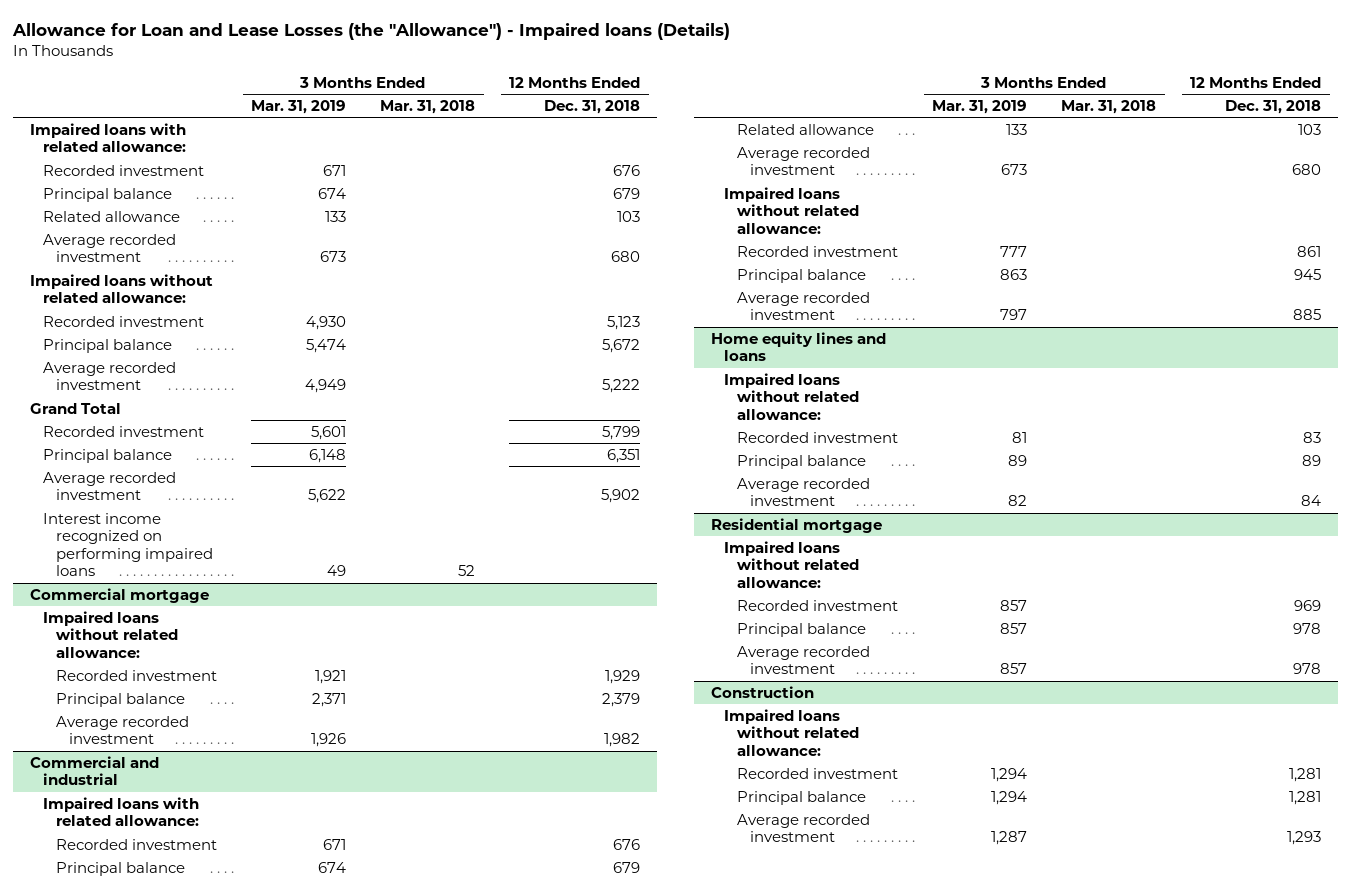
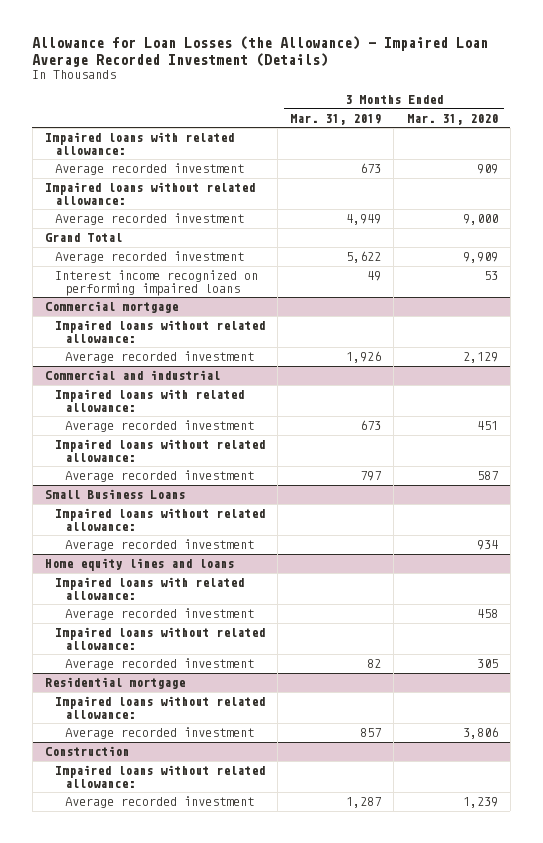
- Allowance for Loan and Lease Losses (the "Allowance") - Impaired loans (Details)
+ Allowance for Loan Losses (the Allowance) - Impaired Loan Average Recorded Investment (Details)
- | 3 Months Ended Mar. 31, 2019 | 3 Months Ended Mar. 31, 2018 | 12 Months Ended Dec. 31, 2018
+ | 3 Months Ended Mar. 31, 2019 | 3 Months Ended Mar. 31, 2020
- Recorded investment | 671 | | 676
- Principal balance | 674 | | 679
- Related allowance | 133 | | 103
- Recorded investment | 4,930 | | 5,123
- Principal balance | 5,474 | | 5,672
- Recorded investment | 5,601 | | 5,799
- Principal balance | 6,148 | | 6,351
@ Commercial mortgage
- Recorded investment | 1,921 | | 1,929
- Principal balance | 2,371 | | 2,379
@ Commercial and industrial
- Recorded investment | 671 | | 676
- Principal balance | 674 | | 679
- Related allowance | 133 | | 103
- Recorded investment | 777 | | 861
- Principal balance | 863 | | 945
+ Small Business Loans
+ Impaired loans without related allowance:
+ Average recorded investment | | 934
@ Home equity lines and loans
+ Impaired loans with related allowance:
+ Average recorded investment | | 458
- Recorded investment | 81 | | 83
- Principal balance | 89 | | 89
@ Residential mortgage
- Recorded investment | 857 | | 969
- Principal balance | 857 | | 978
@ Construction
- Recorded investment | 1,294 | | 1,281
- Principal balance | 1,294 | | 1,281

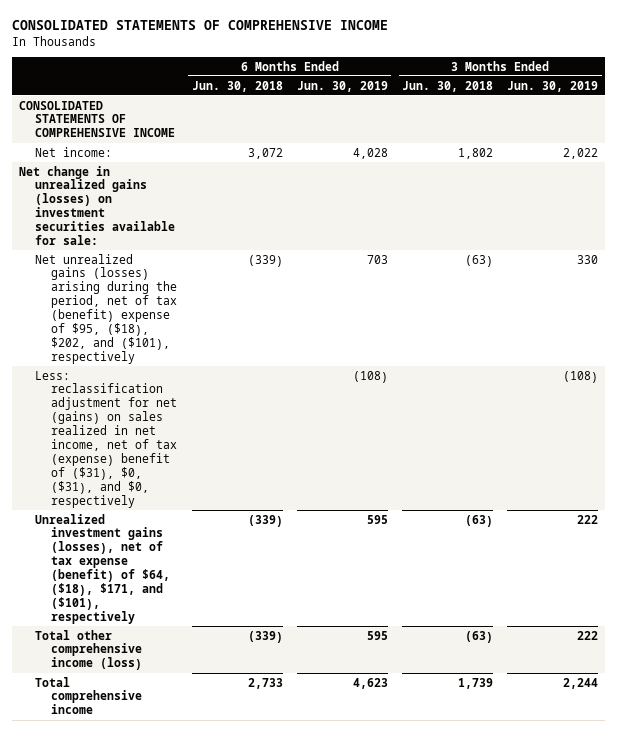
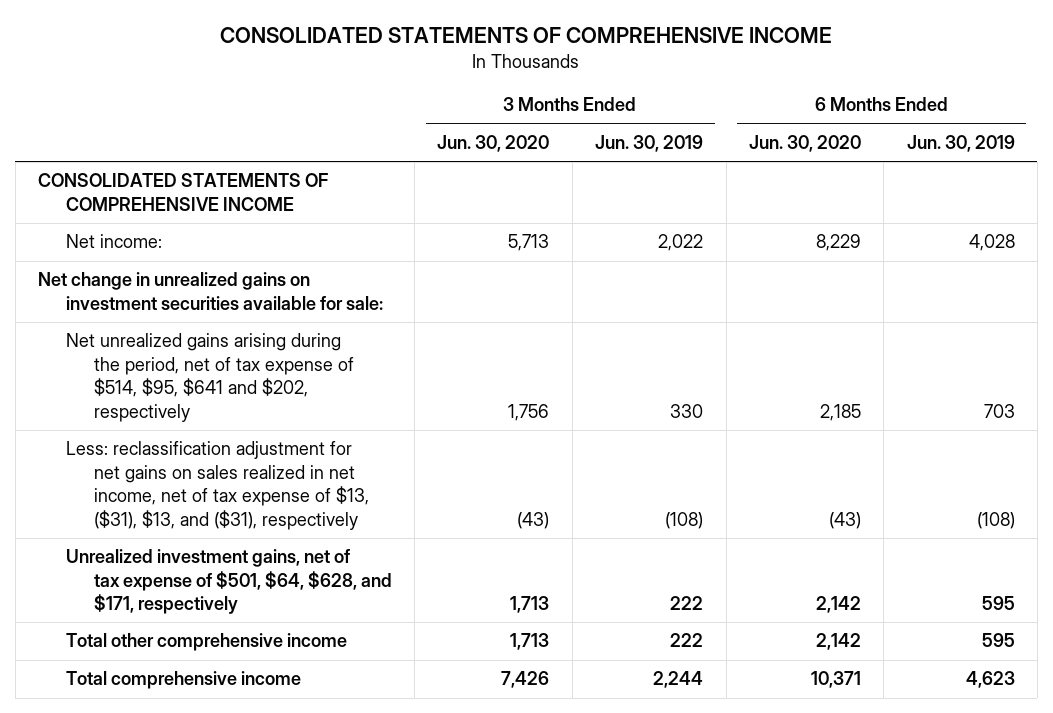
- | 6 Months Ended Jun. 30, 2018 | 6 Months Ended Jun. 30, 2019 | 3 Months Ended Jun. 30, 2018 | 3 Months Ended Jun. 30, 2019
+ | 3 Months Ended Jun. 30, 2020 | 3 Months Ended Jun. 30, 2019 | 6 Months Ended Jun. 30, 2020 | 6 Months Ended Jun. 30, 2019
- Net change in unrealized gains (losses) on investment securities available for sale:
- Net unrealized gains (losses) arising during the period, net of tax (benefit) expense of $95, ($18), $202, and ($101), respectively | (339) | 703 | (63) | 330
- Less: reclassification adjustment for net (gains) on sales realized in net income, net of tax (expense) benefit of ($31), $0, ($31), and $0, respectively | | (108) | | (108)
- Unrealized investment gains (losses), net of tax expense (benefit) of $64, ($18), $171, and ($101), respectively | (339) | 595 | (63) | 222
- Total other comprehensive income (loss) | (339) | 595 | (63) | 222
+ Net change in unrealized gains on investment securities available for sale:
+ Net unrealized gains arising during the period, net of tax expense of $514, $95, $641 and $202, respectively | 1,756 | 330 | 2,185 | 703
+ Less: reclassification adjustment for net gains on sales realized in net income, net of tax expense of $13, ($31), $13, and ($31), respectively | (43) | (108) | (43) | (108)
+ Unrealized investment gains, net of tax expense of $501, $64, $628, and $171, respectively | 1,713 | 222 | 2,142 | 595
+ Total other comprehensive income | 1,713 | 222 | 2,142 | 595

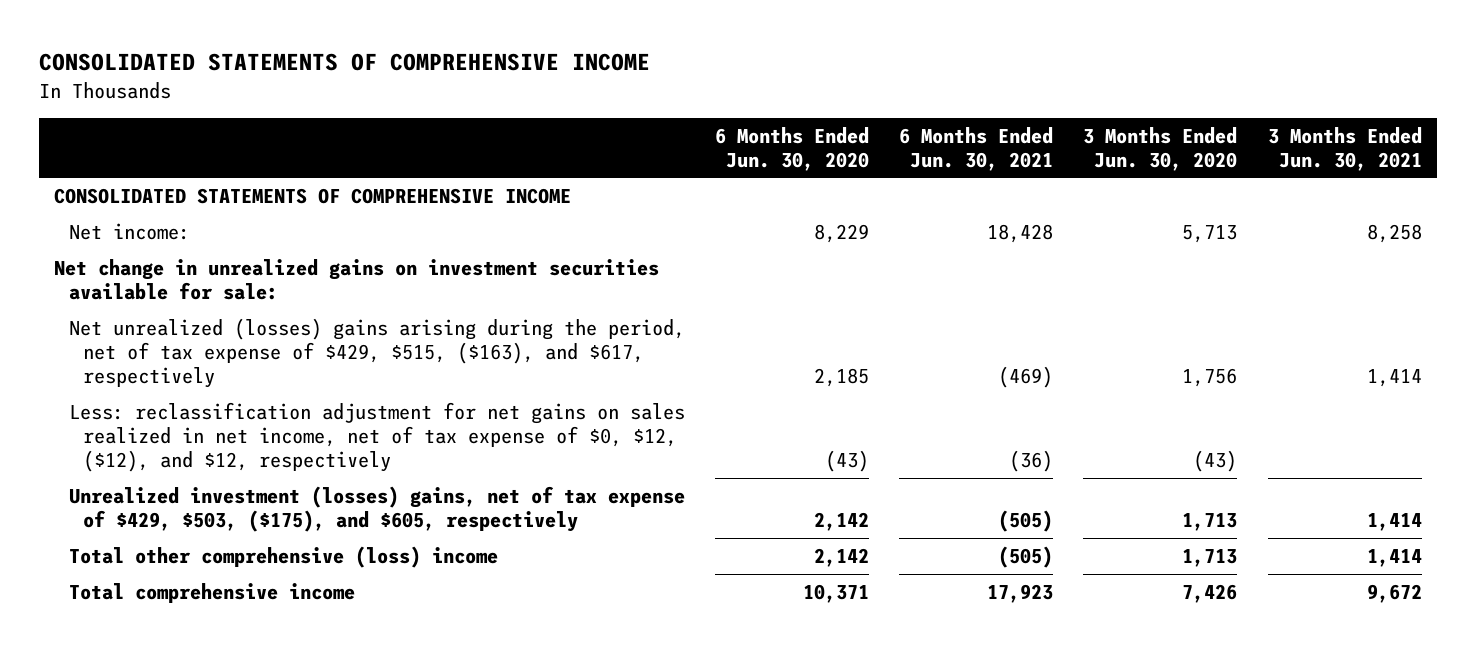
- | 3 Months Ended Jun. 30, 2020 | 3 Months Ended Jun. 30, 2019 | 6 Months Ended Jun. 30, 2020 | 6 Months Ended Jun. 30, 2019
+ | 6 Months Ended Jun. 30, 2020 | 6 Months Ended Jun. 30, 2021 | 3 Months Ended Jun. 30, 2020 | 3 Months Ended Jun. 30, 2021
- Net unrealized gains arising during the period, net of tax expense of $514, $95, $641 and $202, respectively | 1,756 | 330 | 2,185 | 703
- Less: reclassification adjustment for net gains on sales realized in net income, net of tax expense of $13, ($31), $13, and ($31), respectively | (43) | (108) | (43) | (108)
- Unrealized investment gains, net of tax expense of $501, $64, $628, and $171, respectively | 1,713 | 222 | 2,142 | 595
- Total other comprehensive income | 1,713 | 222 | 2,142 | 595
+ Net unrealized (losses) gains arising during the period, net of tax expense of $429, $515, ($163), and $617, respectively | 2,185 | (469) | 1,756 | 1,414
+ Less: reclassification adjustment for net gains on sales realized in net income, net of tax expense of $0, $12, ($12), and $12, respectively | (43) | (36) | (43) |
+ Unrealized investment (losses) gains, net of tax expense of $429, $503, ($175), and $605, respectively | 2,142 | (505) | 1,713 | 1,414
+ Total other comprehensive (loss) income | 2,142 | (505) | 1,713 | 1,414

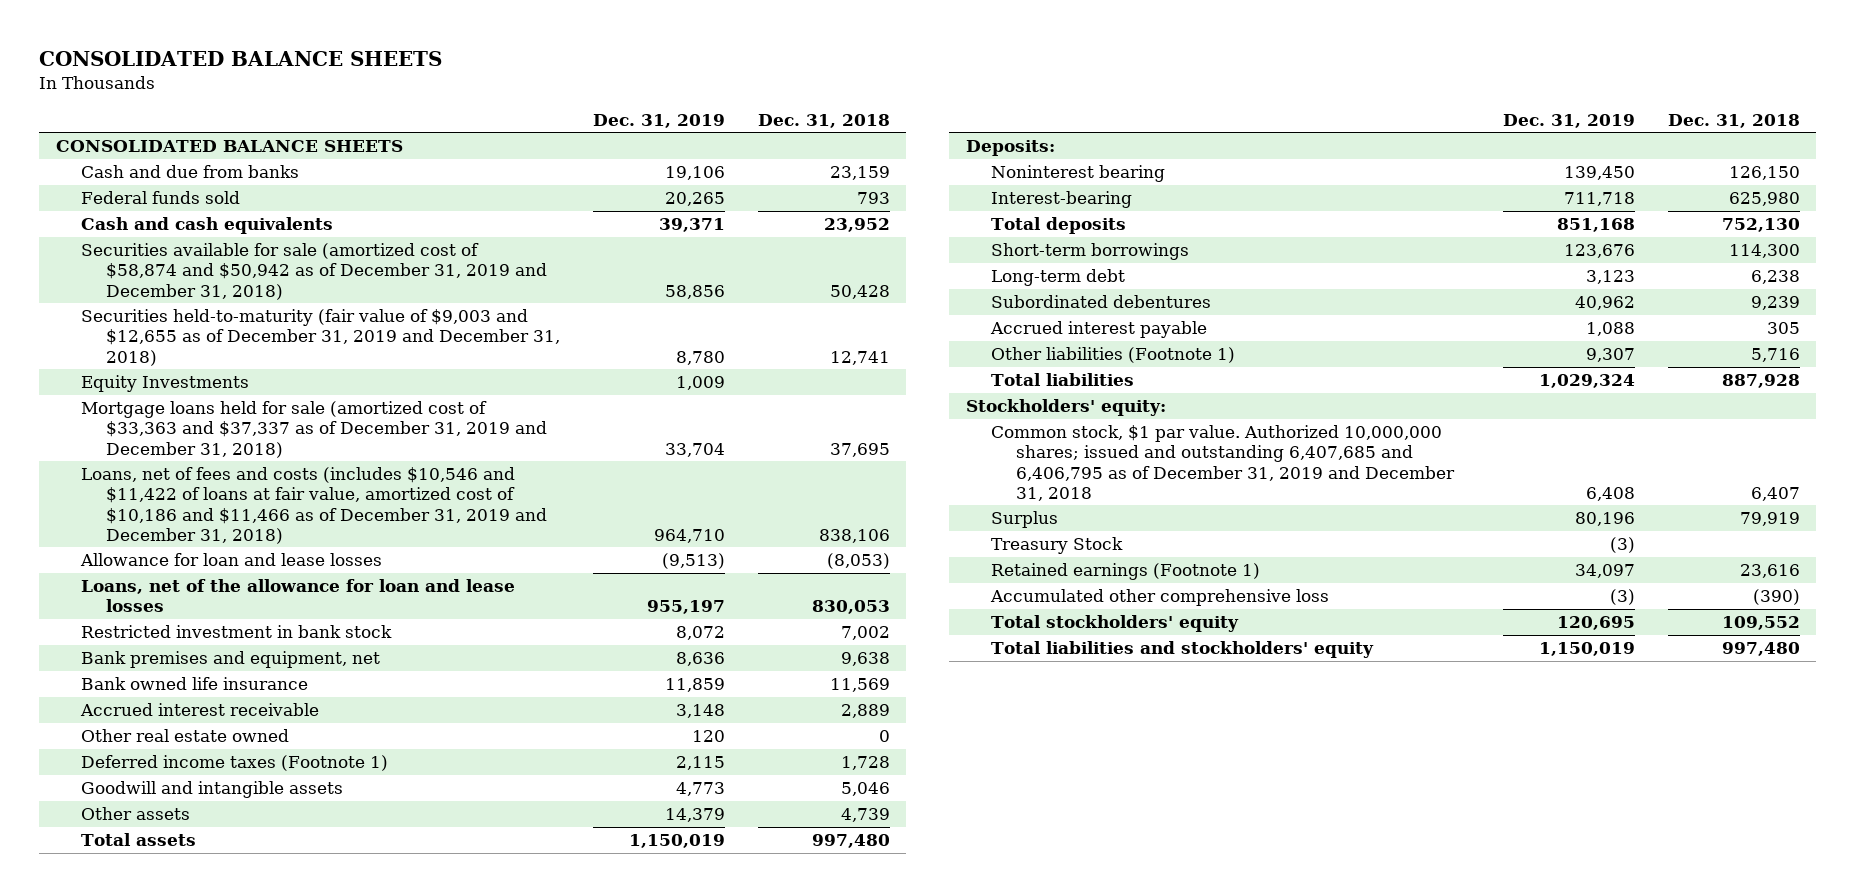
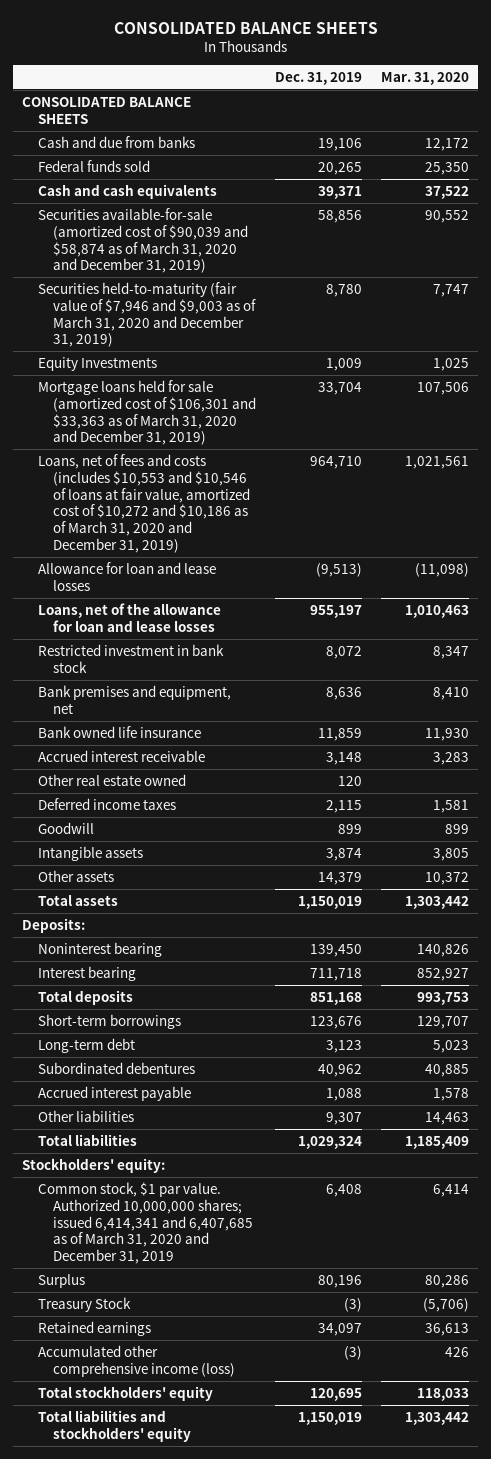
- | Dec. 31, 2019 | Dec. 31, 2018
+ | Dec. 31, 2019 | Mar. 31, 2020
- Securities available for sale (amortized cost of $58,874 and $50,942 as of December 31, 2019 and December 31, 2018) | 58,856 | 50,428
- Securities held-to-maturity (fair value of $9,003 and $12,655 as of December 31, 2019 and December 31, 2018) | 8,780 | 12,741
+ Securities available-for-sale (amortized cost of $90,039 and $58,874 as of March 31, 2020 and December 31, 2019) | 58,856 | 90,552
+ Securities held-to-maturity (fair value of $7,946 and $9,003 as of March 31, 2020 and December 31, 2019) | 8,780 | 7,747
- Mortgage loans held for sale (amortized cost of $33,363 and $37,337 as of December 31, 2019 and December 31, 2018) | 33,704 | 37,695
- Loans, net of fees and costs (includes $10,546 and $11,422 of loans at fair value, amortized cost of $10,186 and $11,466 as of December 31, 2019 and December 31, 2018) | 964,710 | 838,106
+ Mortgage loans held for sale (amortized cost of $106,301 and $33,363 as of March 31, 2020 and December 31, 2019) | 33,704 | 107,506
+ Loans, net of fees and costs (includes $10,553 and $10,546 of loans at fair value, amortized cost of $10,272 and $10,186 as of March 31, 2020 and December 31, 2019) | 964,710 | 1,021,561
- Deferred income taxes (Footnote 1) | 2,115 | 1,728
- Goodwill and intangible assets | 4,773 | 5,046
+ Deferred income taxes | 2,115 | 1,581
+ Goodwill | 899 | 899
+ Intangible assets | 3,874 | 3,805
- Interest-bearing | 711,718 | 625,980
+ Interest bearing | 711,718 | 852,927
- Other liabilities (Footnote 1) | 9,307 | 5,716
+ Other liabilities | 9,307 | 14,463
- Common stock, $1 par value. Authorized 10,000,000 shares; issued and outstanding 6,407,685 and 6,406,795 as of December 31, 2019 and December 31, 2018 | 6,408 | 6,407
+ Common stock, $1 par value. Authorized 10,000,000 shares; issued 6,414,341 and 6,407,685 as of March 31, 2020 and December 31, 2019 | 6,408 | 6,414
- Retained earnings (Footnote 1) | 34,097 | 23,616
- Accumulated other comprehensive loss | (3) | (390)
+ Retained earnings | 34,097 | 36,613
+ Accumulated other comprehensive income (loss) | (3) | 426

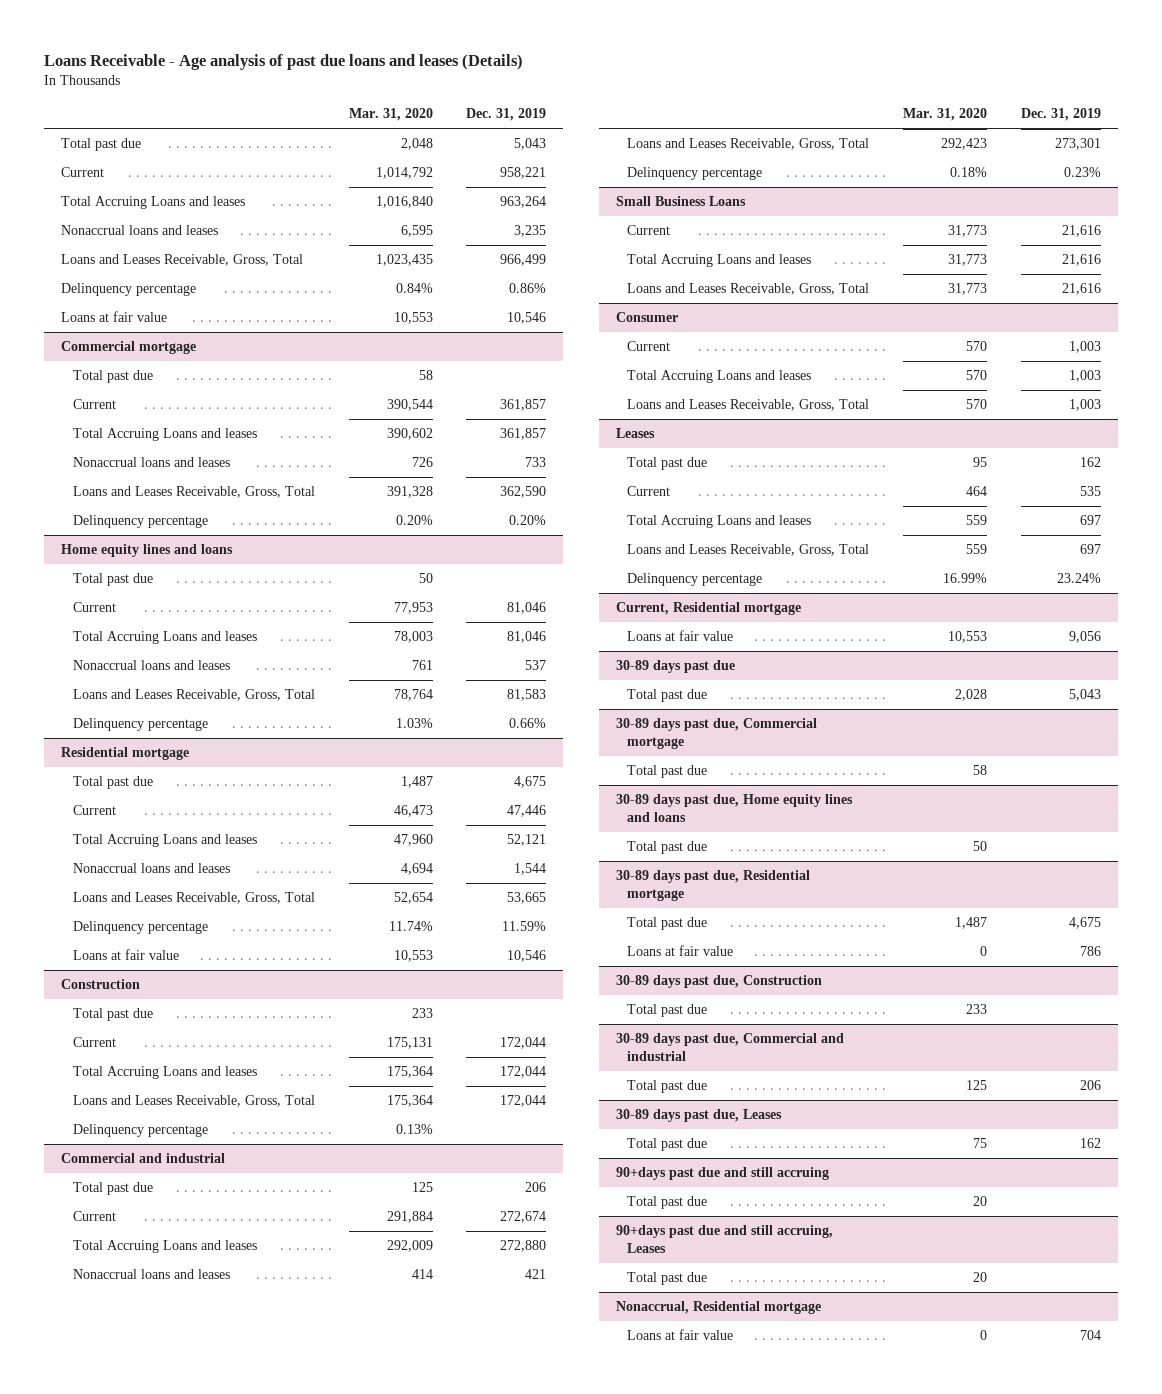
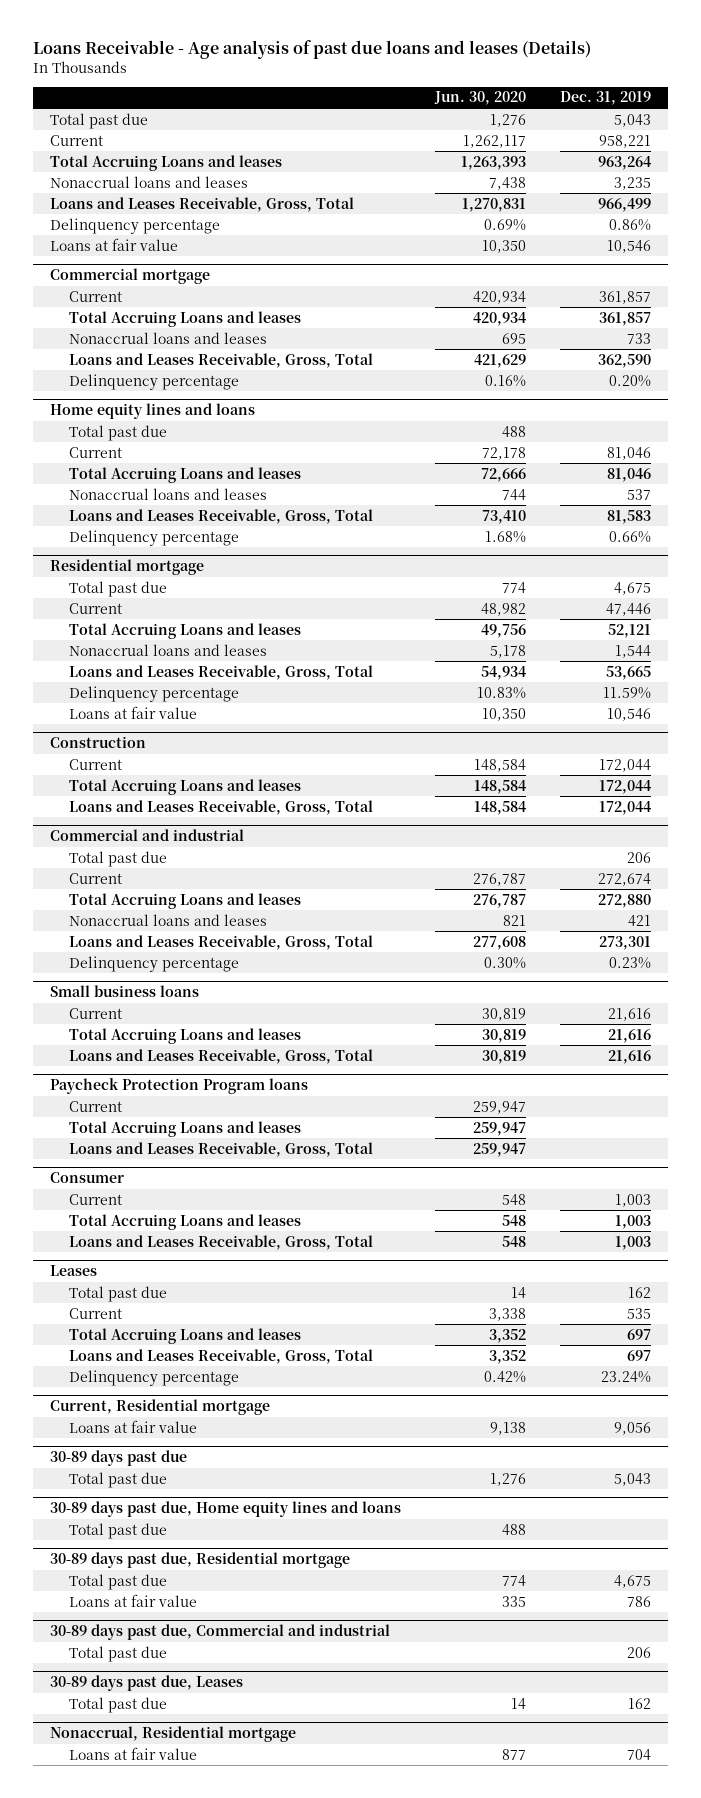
- | Mar. 31, 2020 | Dec. 31, 2019
+ | Jun. 30, 2020 | Dec. 31, 2019
@ Commercial mortgage
- Total past due | 58 |
@ Construction
- Total past due | 233 |
- Delinquency percentage | 0.13% |
- Small Business Loans
+ Small business loans
+ Paycheck Protection Program loans
+ Current | 259,947 |
+ Total Accruing Loans and leases | 259,947 |
+ Loans and Leases Receivable, Gross, Total | 259,947 |
- 30-89 days past due, Commercial mortgage
- Total past due | 58 |
- 30-89 days past due, Construction
- Total past due | 233 |
- 90+days past due and still accruing
- Total past due | 20 |
- 90+days past due and still accruing, Leases
- Total past due | 20 |

